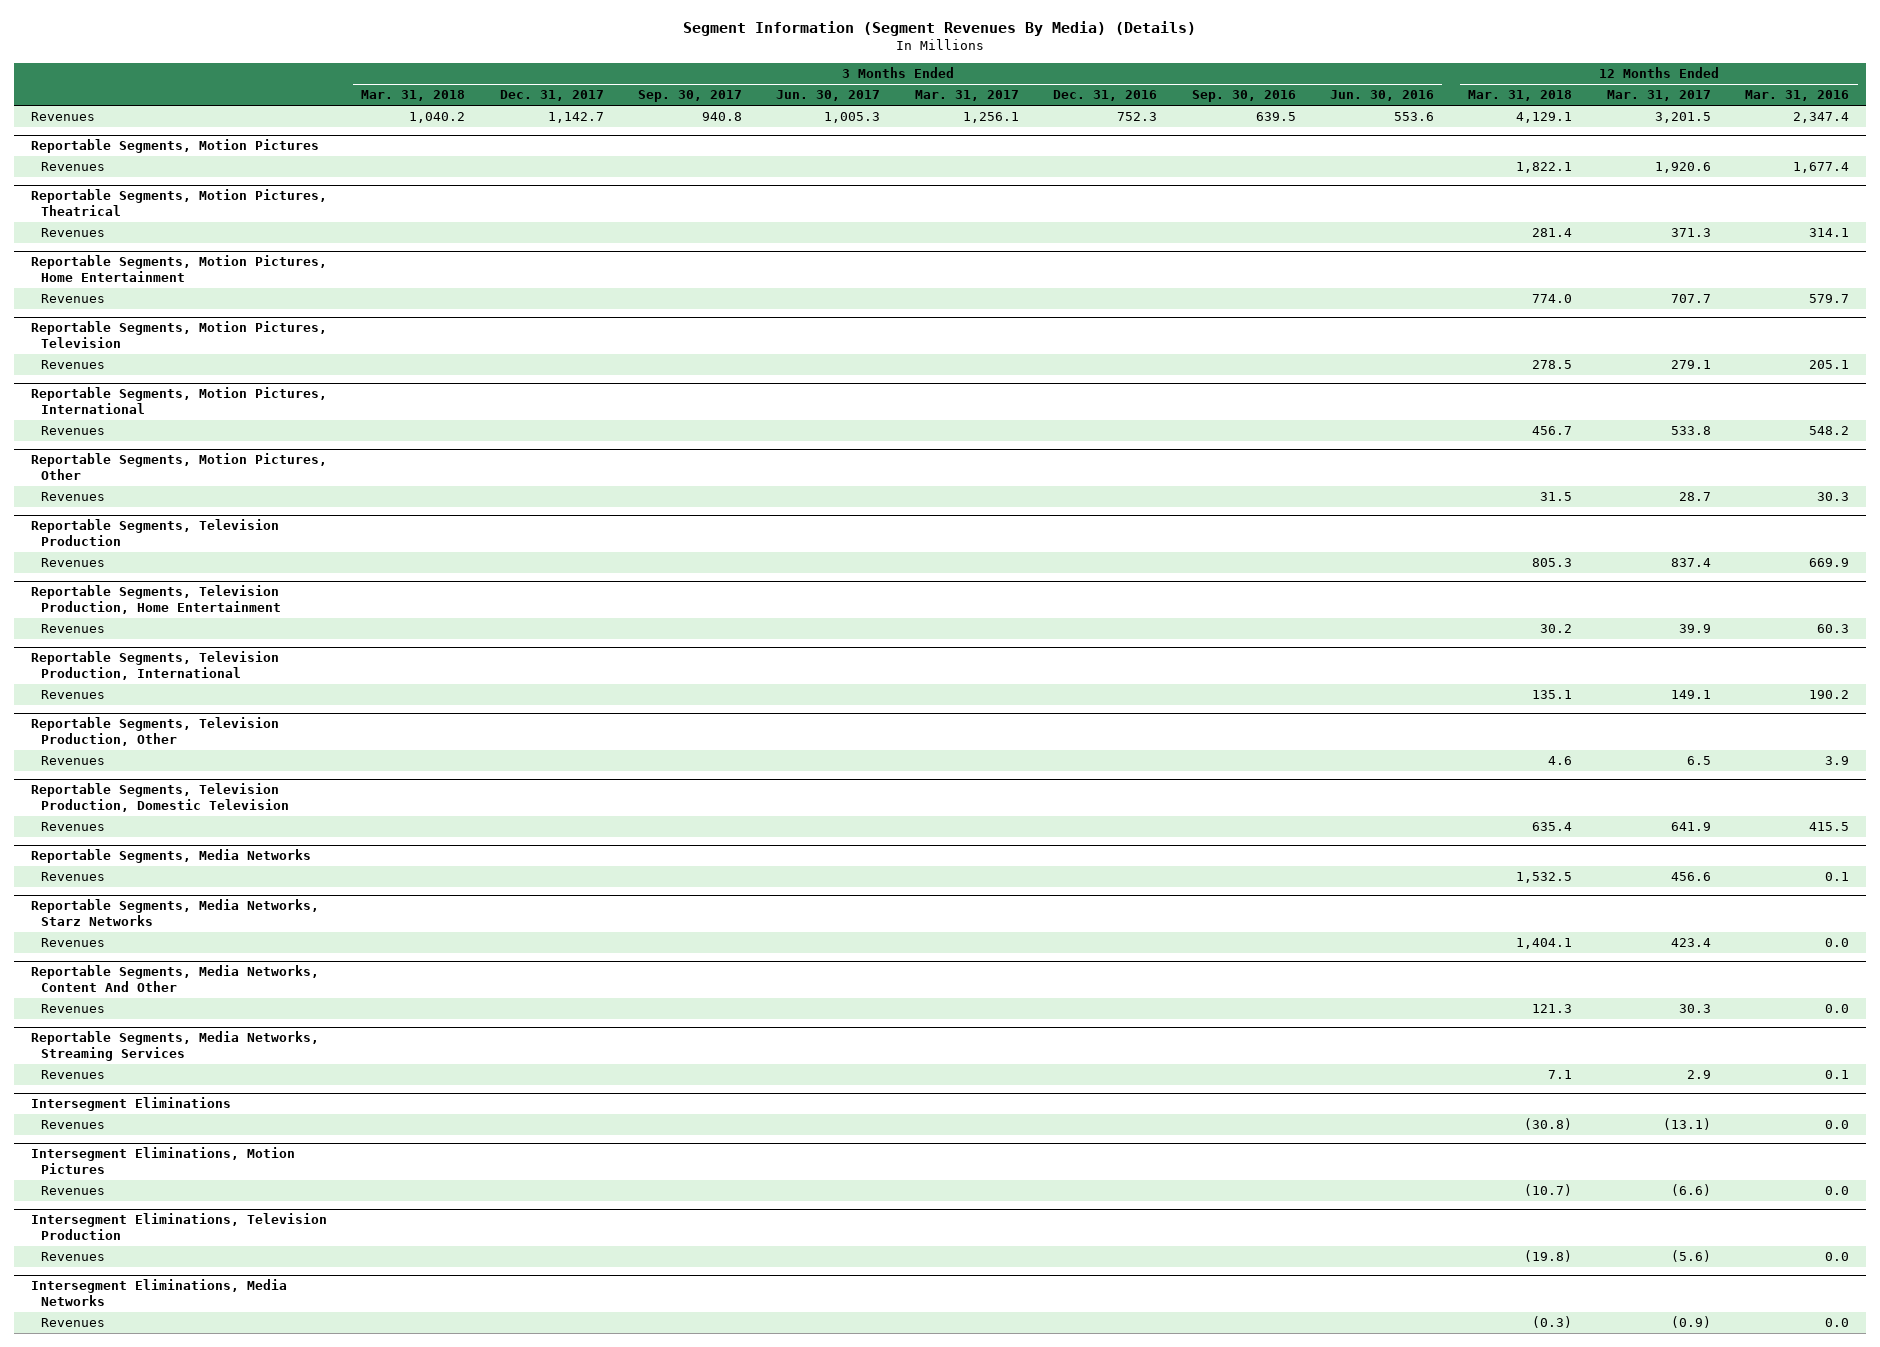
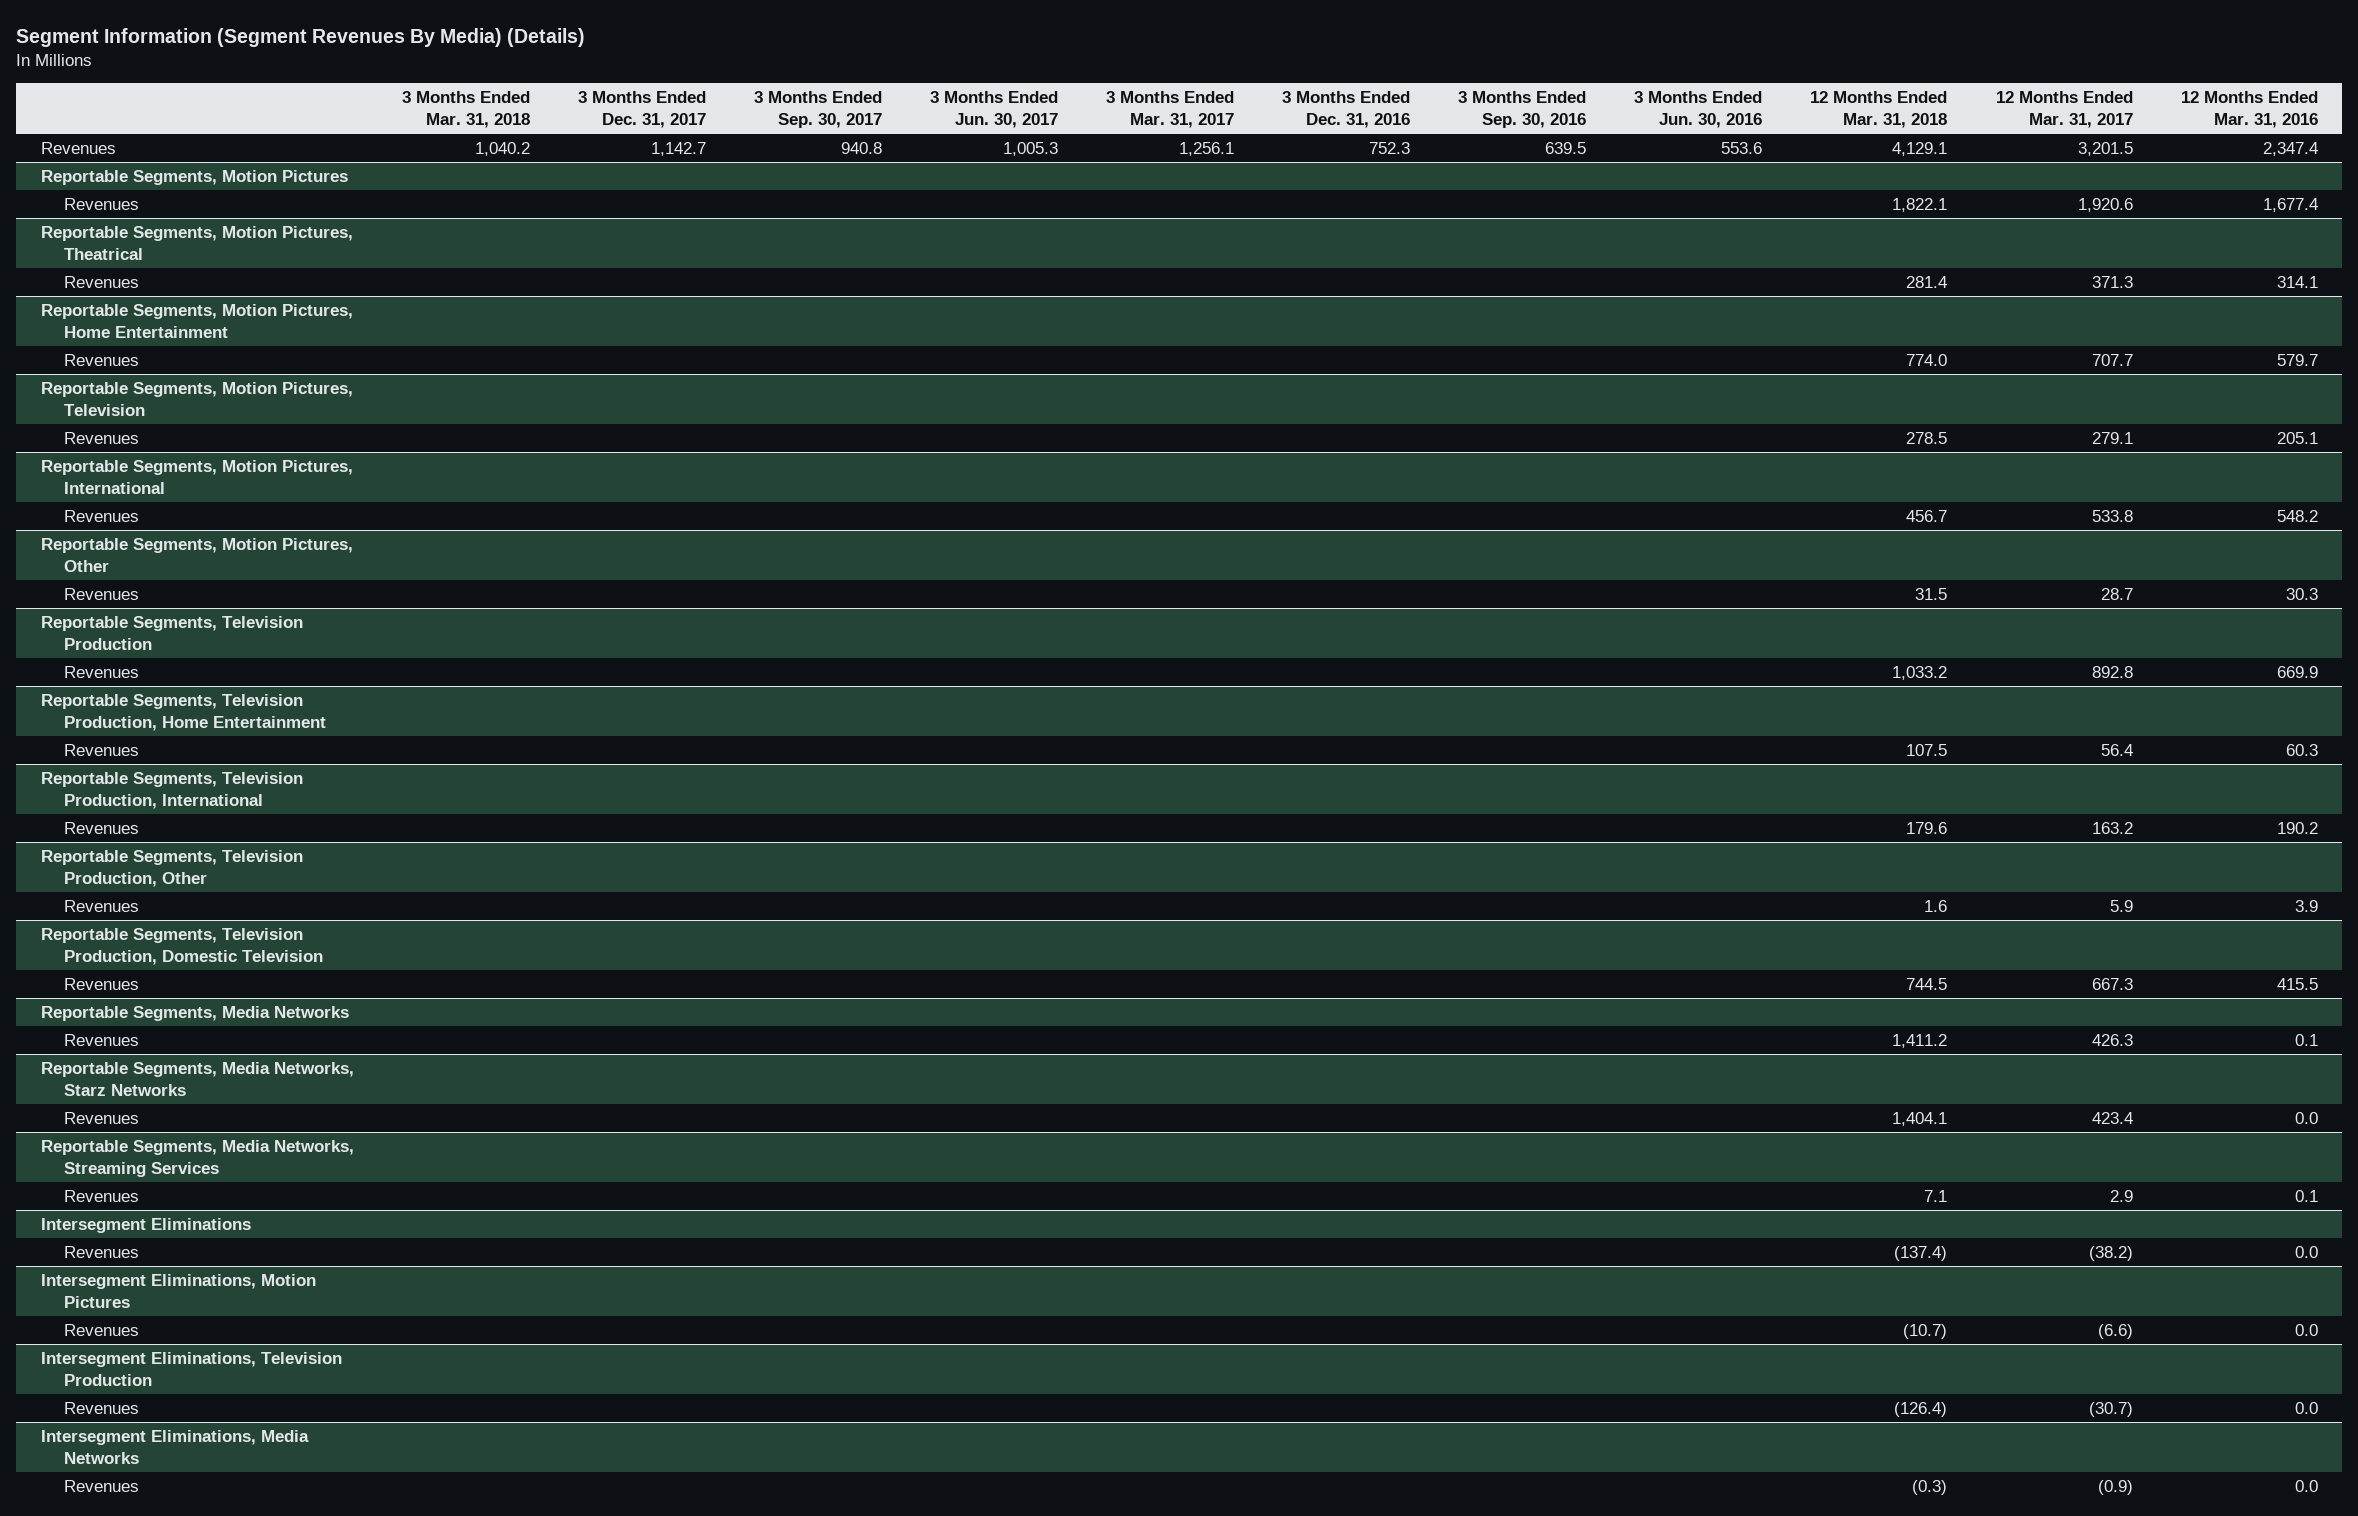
@ Reportable Segments, Television Production
- Revenues | | | | | | | | | 805.3 | 837.4 | 669.9
+ Revenues | | | | | | | | | 1,033.2 | 892.8 | 669.9
@ Reportable Segments, Television Production, Home Entertainment
- Revenues | | | | | | | | | 30.2 | 39.9 | 60.3
+ Revenues | | | | | | | | | 107.5 | 56.4 | 60.3
@ Reportable Segments, Television Production, International
- Revenues | | | | | | | | | 135.1 | 149.1 | 190.2
+ Revenues | | | | | | | | | 179.6 | 163.2 | 190.2
@ Reportable Segments, Television Production, Other
- Revenues | | | | | | | | | 4.6 | 6.5 | 3.9
+ Revenues | | | | | | | | | 1.6 | 5.9 | 3.9
@ Reportable Segments, Television Production, Domestic Television
- Revenues | | | | | | | | | 635.4 | 641.9 | 415.5
+ Revenues | | | | | | | | | 744.5 | 667.3 | 415.5
@ Reportable Segments, Media Networks
- Revenues | | | | | | | | | 1,532.5 | 456.6 | 0.1
+ Revenues | | | | | | | | | 1,411.2 | 426.3 | 0.1
- Reportable Segments, Media Networks, Content And Other
- Revenues | | | | | | | | | 121.3 | 30.3 | 0.0
@ Intersegment Eliminations
- Revenues | | | | | | | | | (30.8) | (13.1) | 0.0
+ Revenues | | | | | | | | | (137.4) | (38.2) | 0.0
@ Intersegment Eliminations, Television Production
- Revenues | | | | | | | | | (19.8) | (5.6) | 0.0
+ Revenues | | | | | | | | | (126.4) | (30.7) | 0.0

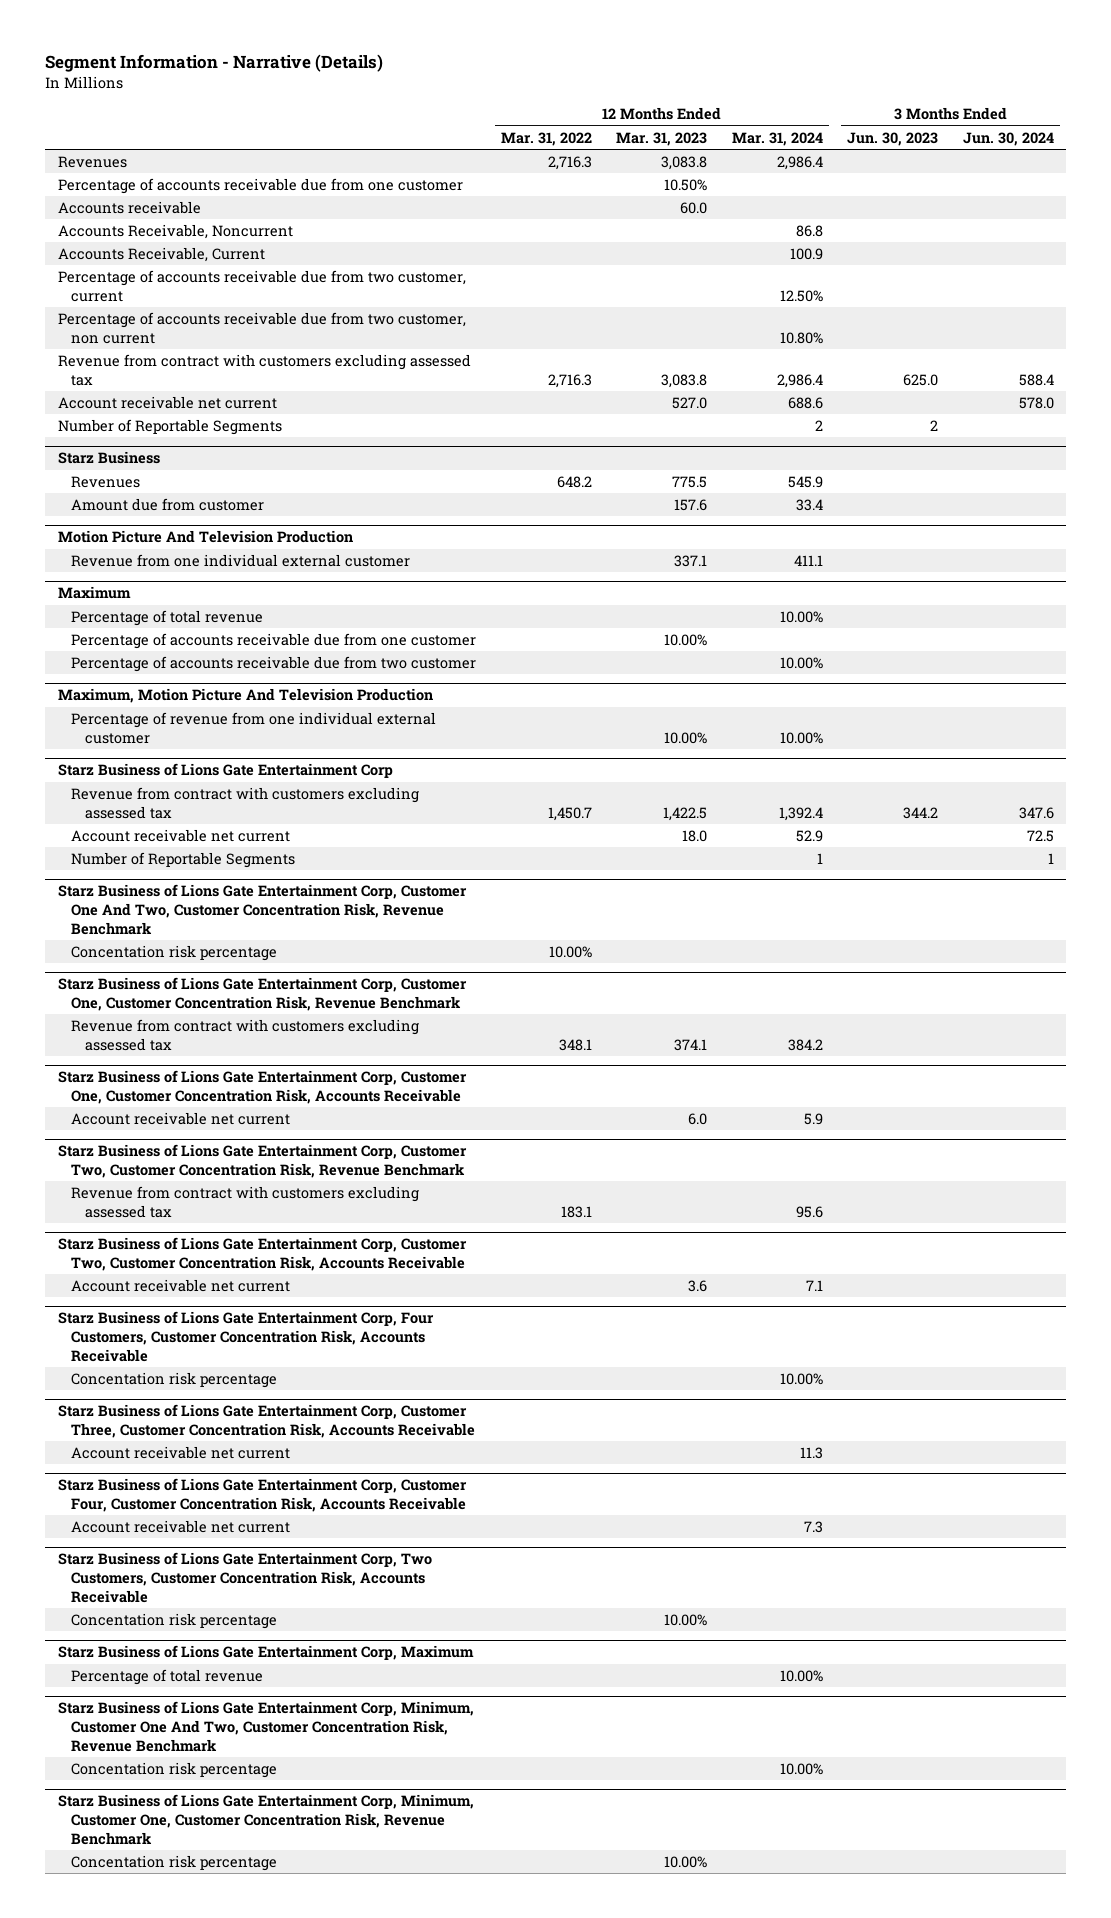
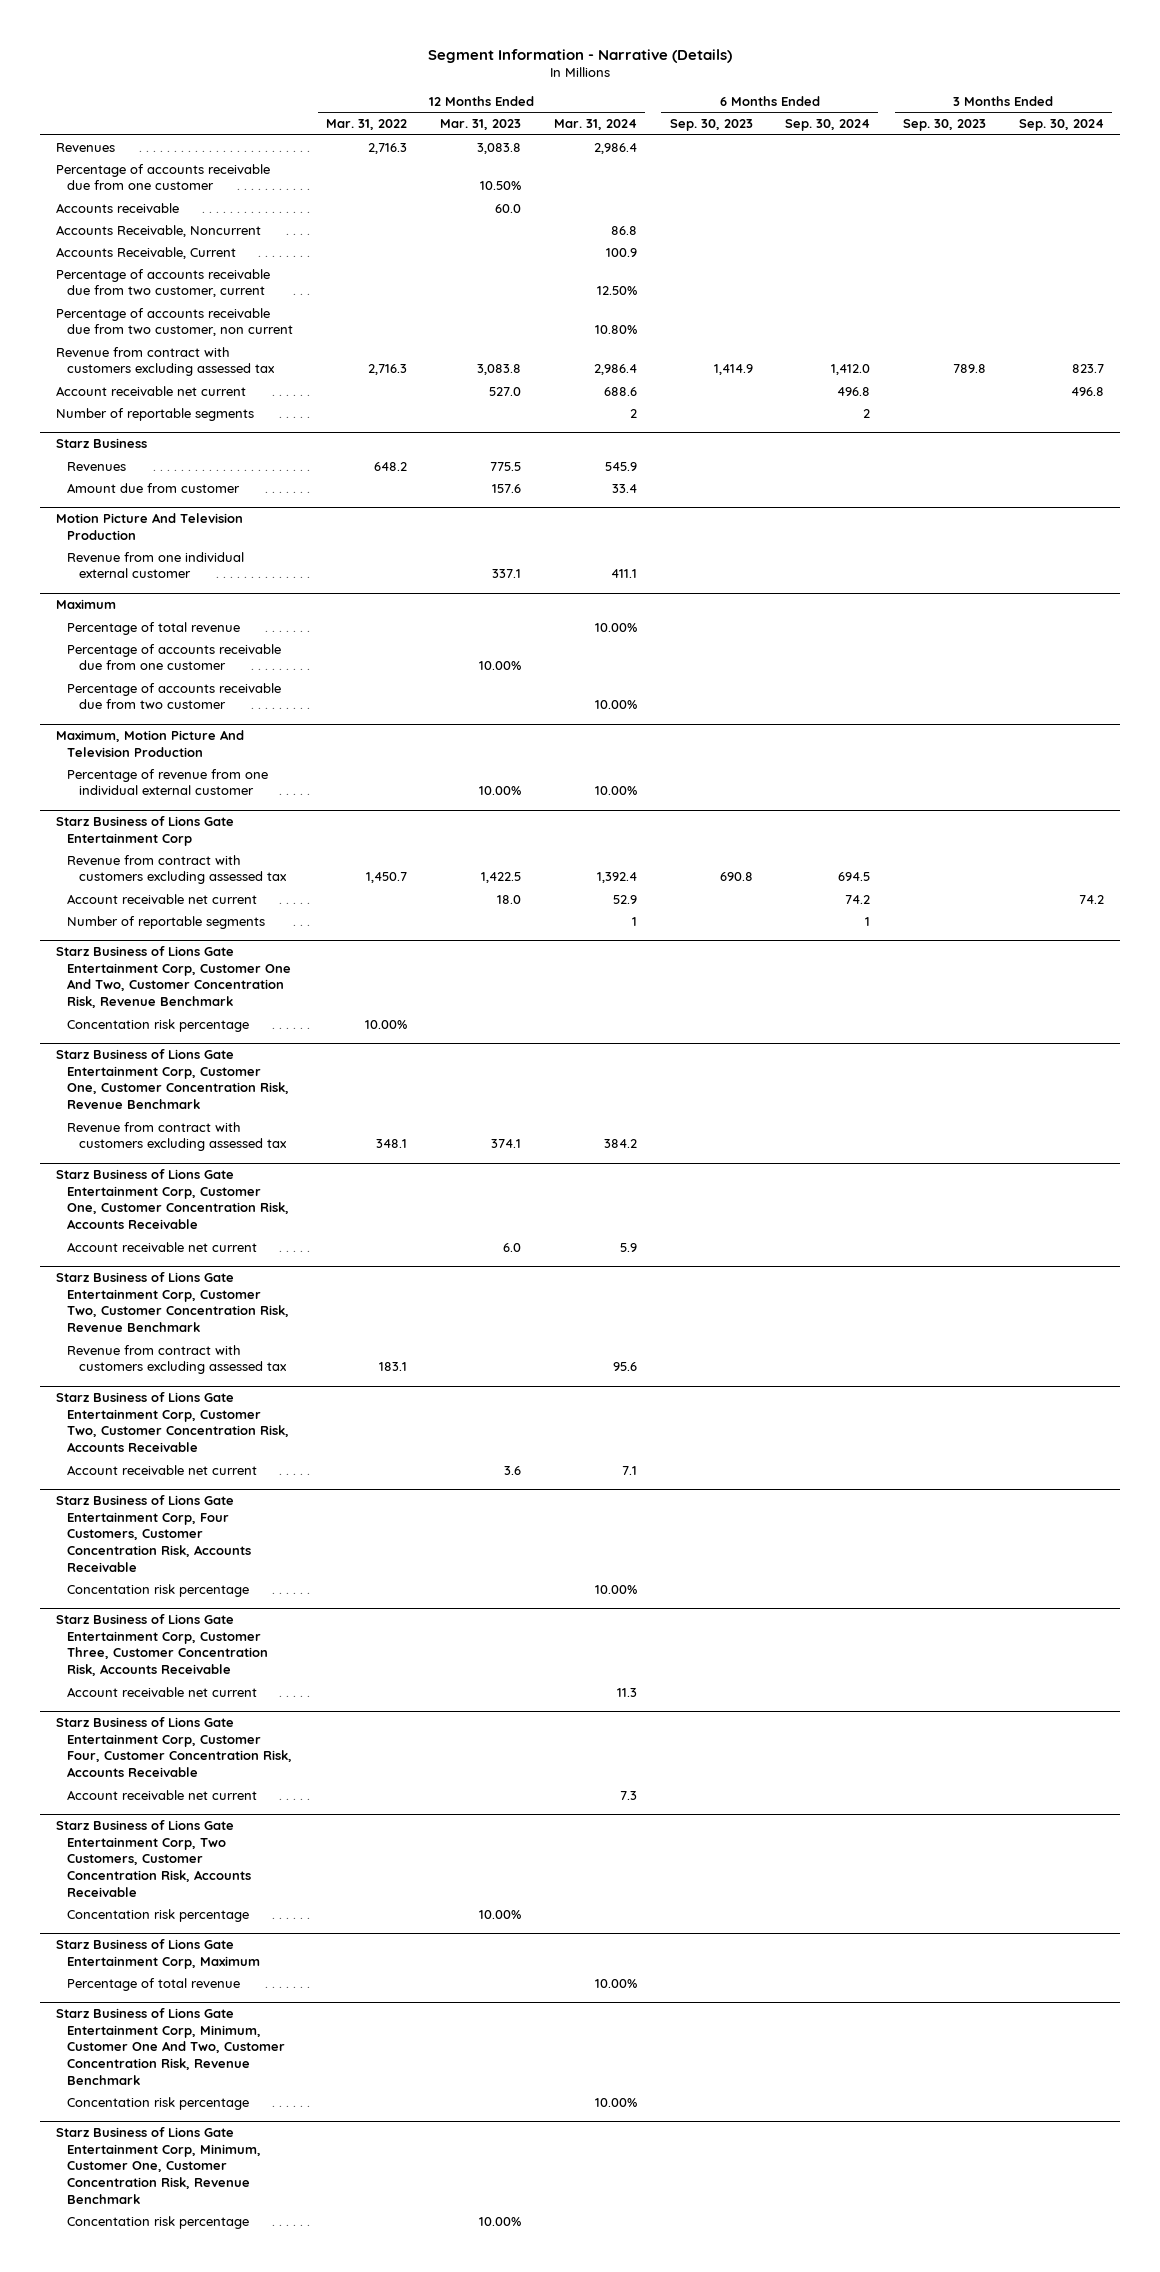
- | 12 Months Ended Mar. 31, 2022 | 12 Months Ended Mar. 31, 2023 | 12 Months Ended Mar. 31, 2024 | 3 Months Ended Jun. 30, 2023 | 3 Months Ended Jun. 30, 2024
+ | 12 Months Ended Mar. 31, 2022 | 12 Months Ended Mar. 31, 2023 | 12 Months Ended Mar. 31, 2024 | 6 Months Ended Sep. 30, 2023 | 6 Months Ended Sep. 30, 2024 | 3 Months Ended Sep. 30, 2023 | 3 Months Ended Sep. 30, 2024
- Number of Reportable Segments | | | 2 | 2 |
+ Number of reportable segments | | | 2 | | 2 | |
@ Starz Business of Lions Gate Entertainment Corp
- Number of Reportable Segments | | | 1 | | 1
+ Number of reportable segments | | | 1 | | 1 | |

